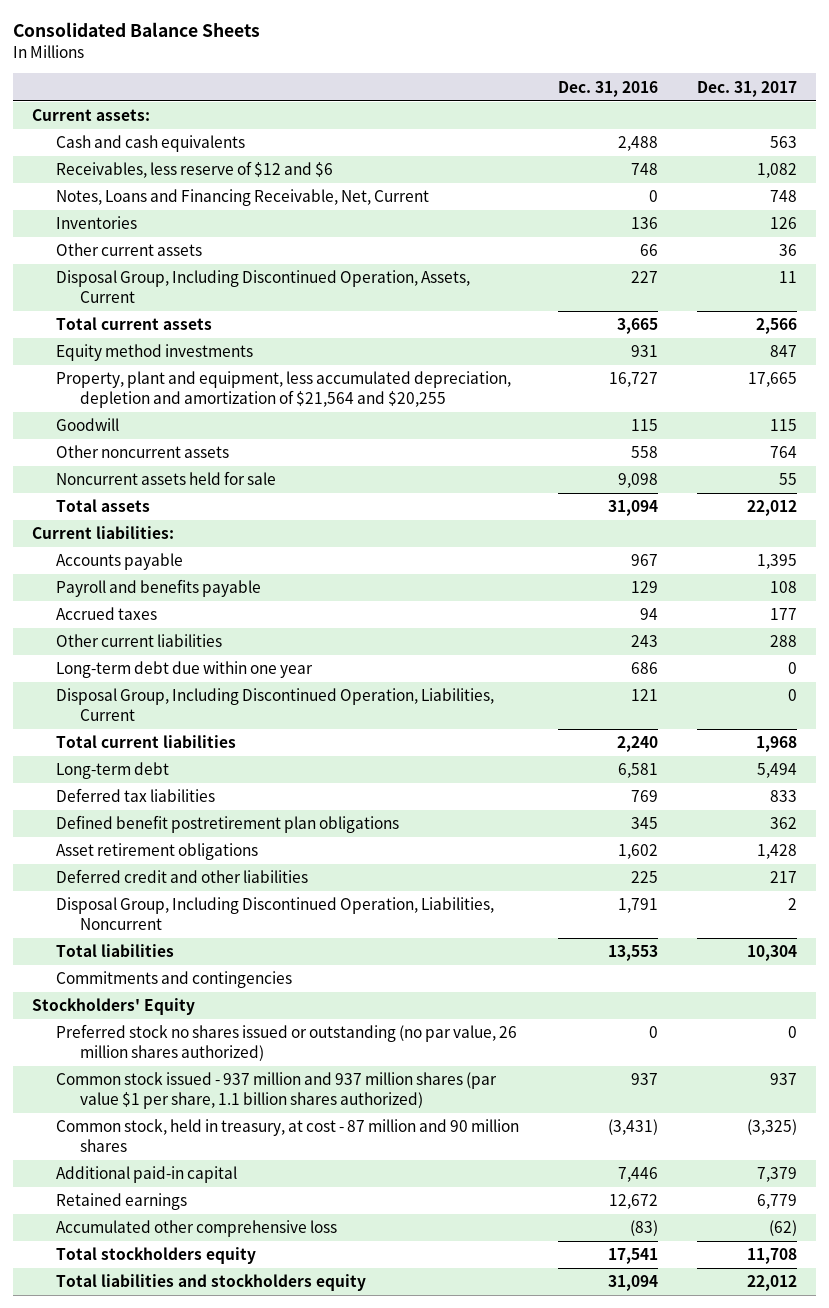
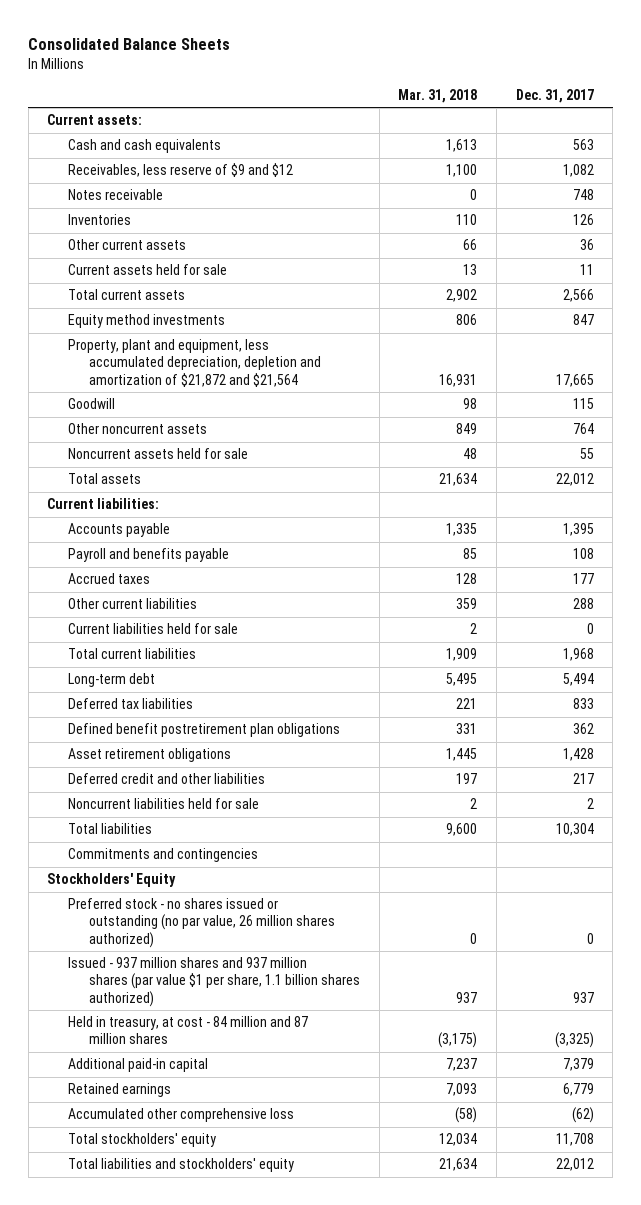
- | Dec. 31, 2016 | Dec. 31, 2017
+ | Mar. 31, 2018 | Dec. 31, 2017
- Receivables, less reserve of $12 and $6 | 748 | 1,082
- Notes, Loans and Financing Receivable, Net, Current | 0 | 748
+ Receivables, less reserve of $9 and $12 | 1,100 | 1,082
+ Notes receivable | 0 | 748
- Disposal Group, Including Discontinued Operation, Assets, Current | 227 | 11
+ Current assets held for sale | 13 | 11
- Property, plant and equipment, less accumulated depreciation, depletion and amortization of $21,564 and $20,255 | 16,727 | 17,665
+ Property, plant and equipment, less accumulated depreciation, depletion and amortization of $21,872 and $21,564 | 16,931 | 17,665
- Long-term debt due within one year | 686 | 0
- Disposal Group, Including Discontinued Operation, Liabilities, Current | 121 | 0
+ Current liabilities held for sale | 2 | 0
- Disposal Group, Including Discontinued Operation, Liabilities, Noncurrent | 1,791 | 2
+ Noncurrent liabilities held for sale | 2 | 2
- Preferred stock no shares issued or outstanding (no par value, 26 million shares authorized) | 0 | 0
- Common stock issued - 937 million and 937 million shares (par value $1 per share, 1.1 billion shares authorized) | 937 | 937
- Common stock, held in treasury, at cost - 87 million and 90 million shares | (3,431) | (3,325)
+ Preferred stock - no shares issued or outstanding (no par value, 26 million shares authorized) | 0 | 0
+ Issued - 937 million shares and 937 million shares (par value $1 per share, 1.1 billion shares authorized) | 937 | 937
+ Held in treasury, at cost - 84 million and 87 million shares | (3,175) | (3,325)
- Total stockholders equity | 17,541 | 11,708
- Total liabilities and stockholders equity | 31,094 | 22,012
+ Total stockholders' equity | 12,034 | 11,708
+ Total liabilities and stockholders' equity | 21,634 | 22,012

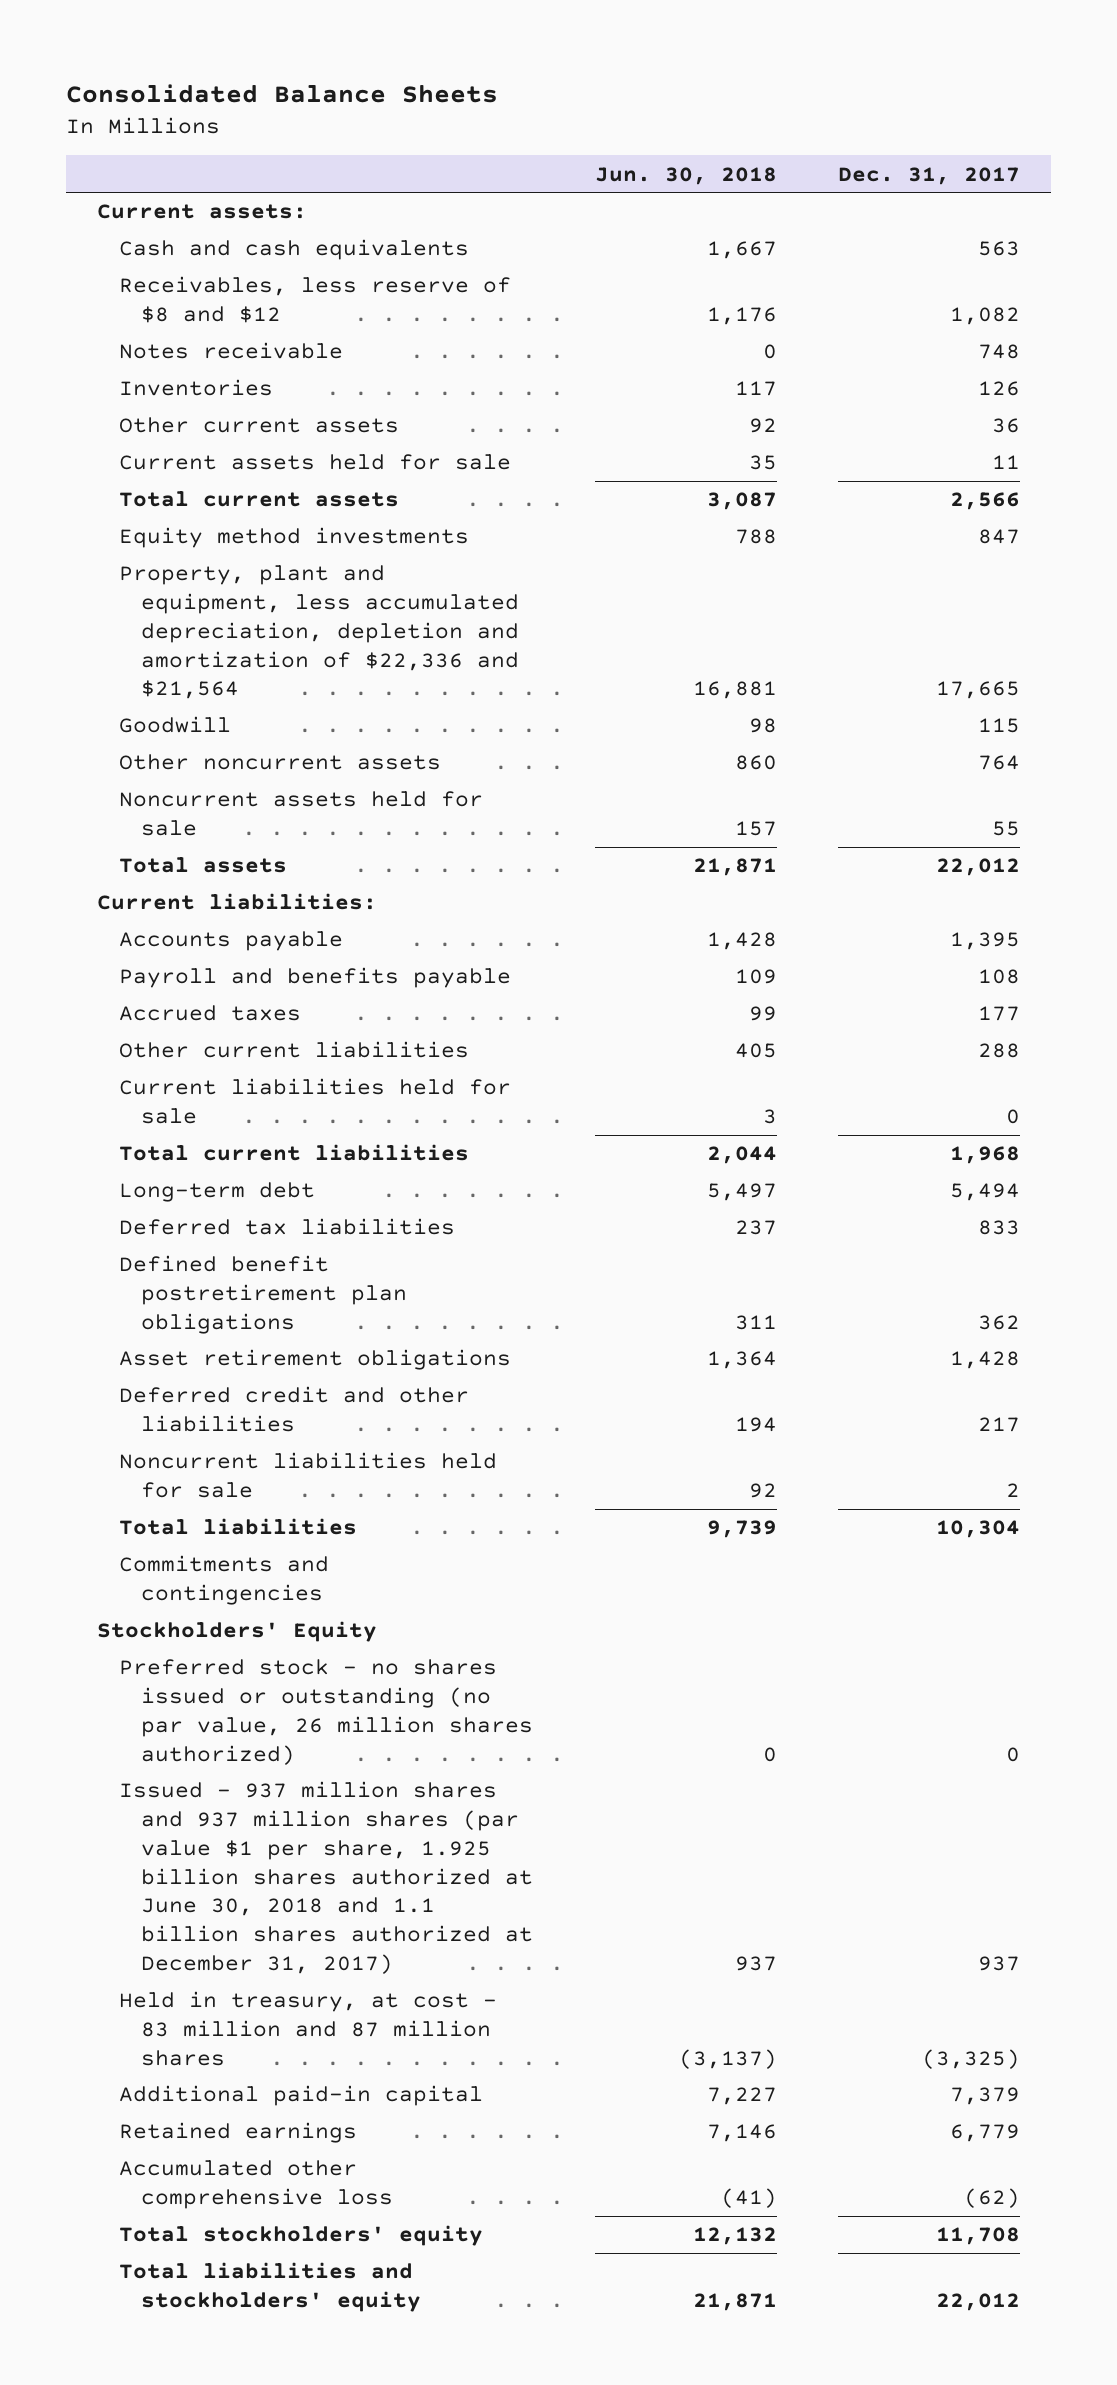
- | Mar. 31, 2018 | Dec. 31, 2017
+ | Jun. 30, 2018 | Dec. 31, 2017
- Receivables, less reserve of $9 and $12 | 1,100 | 1,082
+ Receivables, less reserve of $8 and $12 | 1,176 | 1,082
- Property, plant and equipment, less accumulated depreciation, depletion and amortization of $21,872 and $21,564 | 16,931 | 17,665
+ Property, plant and equipment, less accumulated depreciation, depletion and amortization of $22,336 and $21,564 | 16,881 | 17,665
- Issued - 937 million shares and 937 million shares (par value $1 per share, 1.1 billion shares authorized) | 937 | 937
- Held in treasury, at cost - 84 million and 87 million shares | (3,175) | (3,325)
+ Issued - 937 million shares and 937 million shares (par value $1 per share, 1.925 billion shares authorized at June 30, 2018 and 1.1 billion shares authorized at December 31, 2017) | 937 | 937
+ Held in treasury, at cost - 83 million and 87 million shares | (3,137) | (3,325)

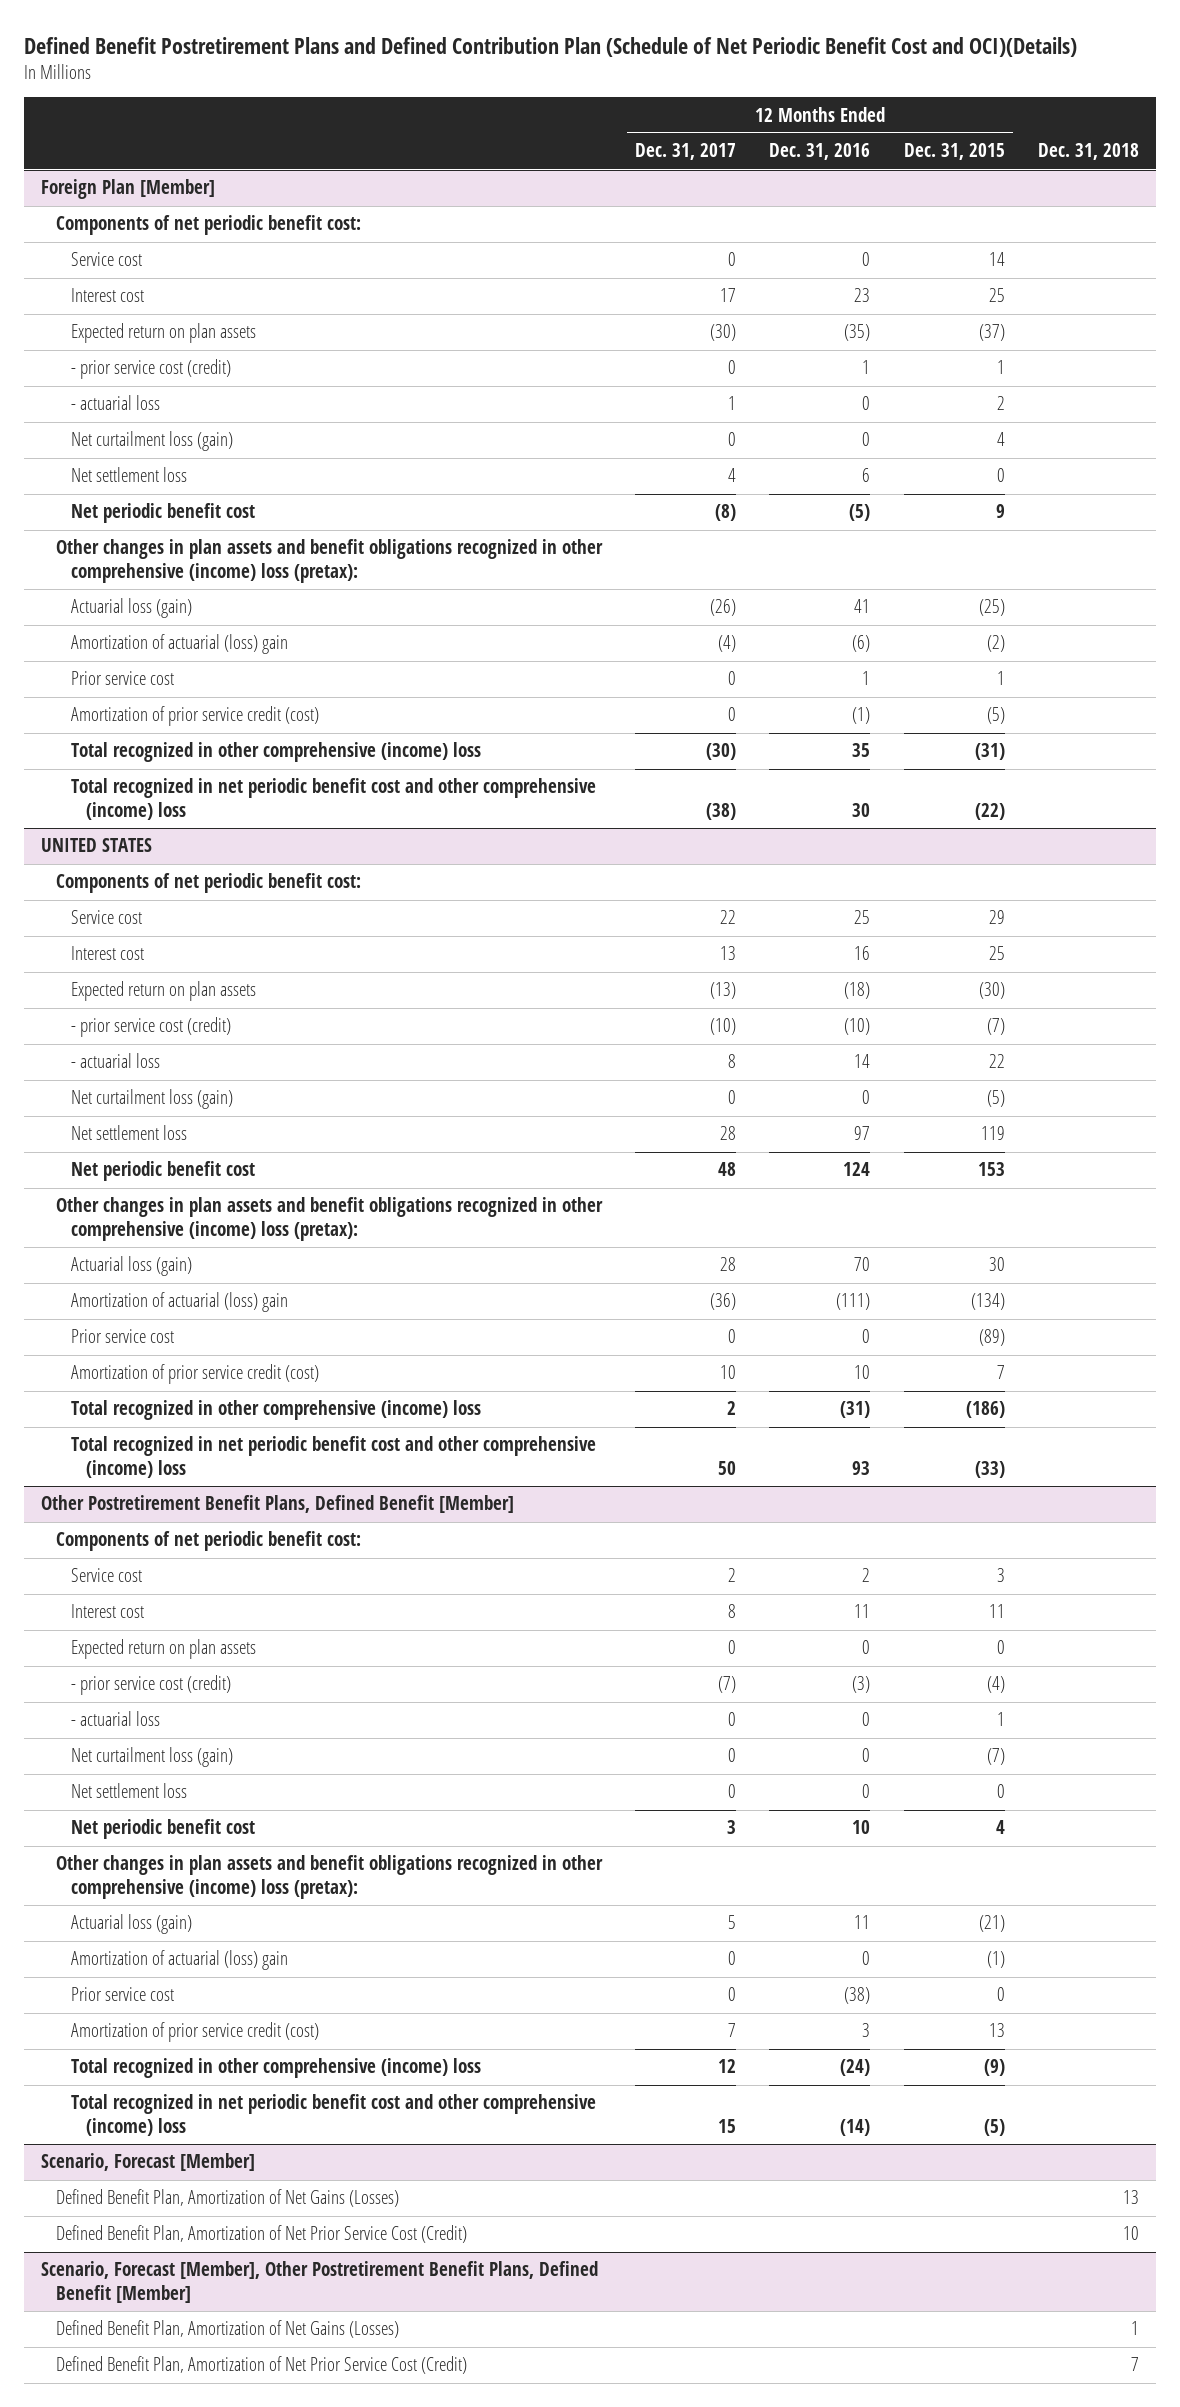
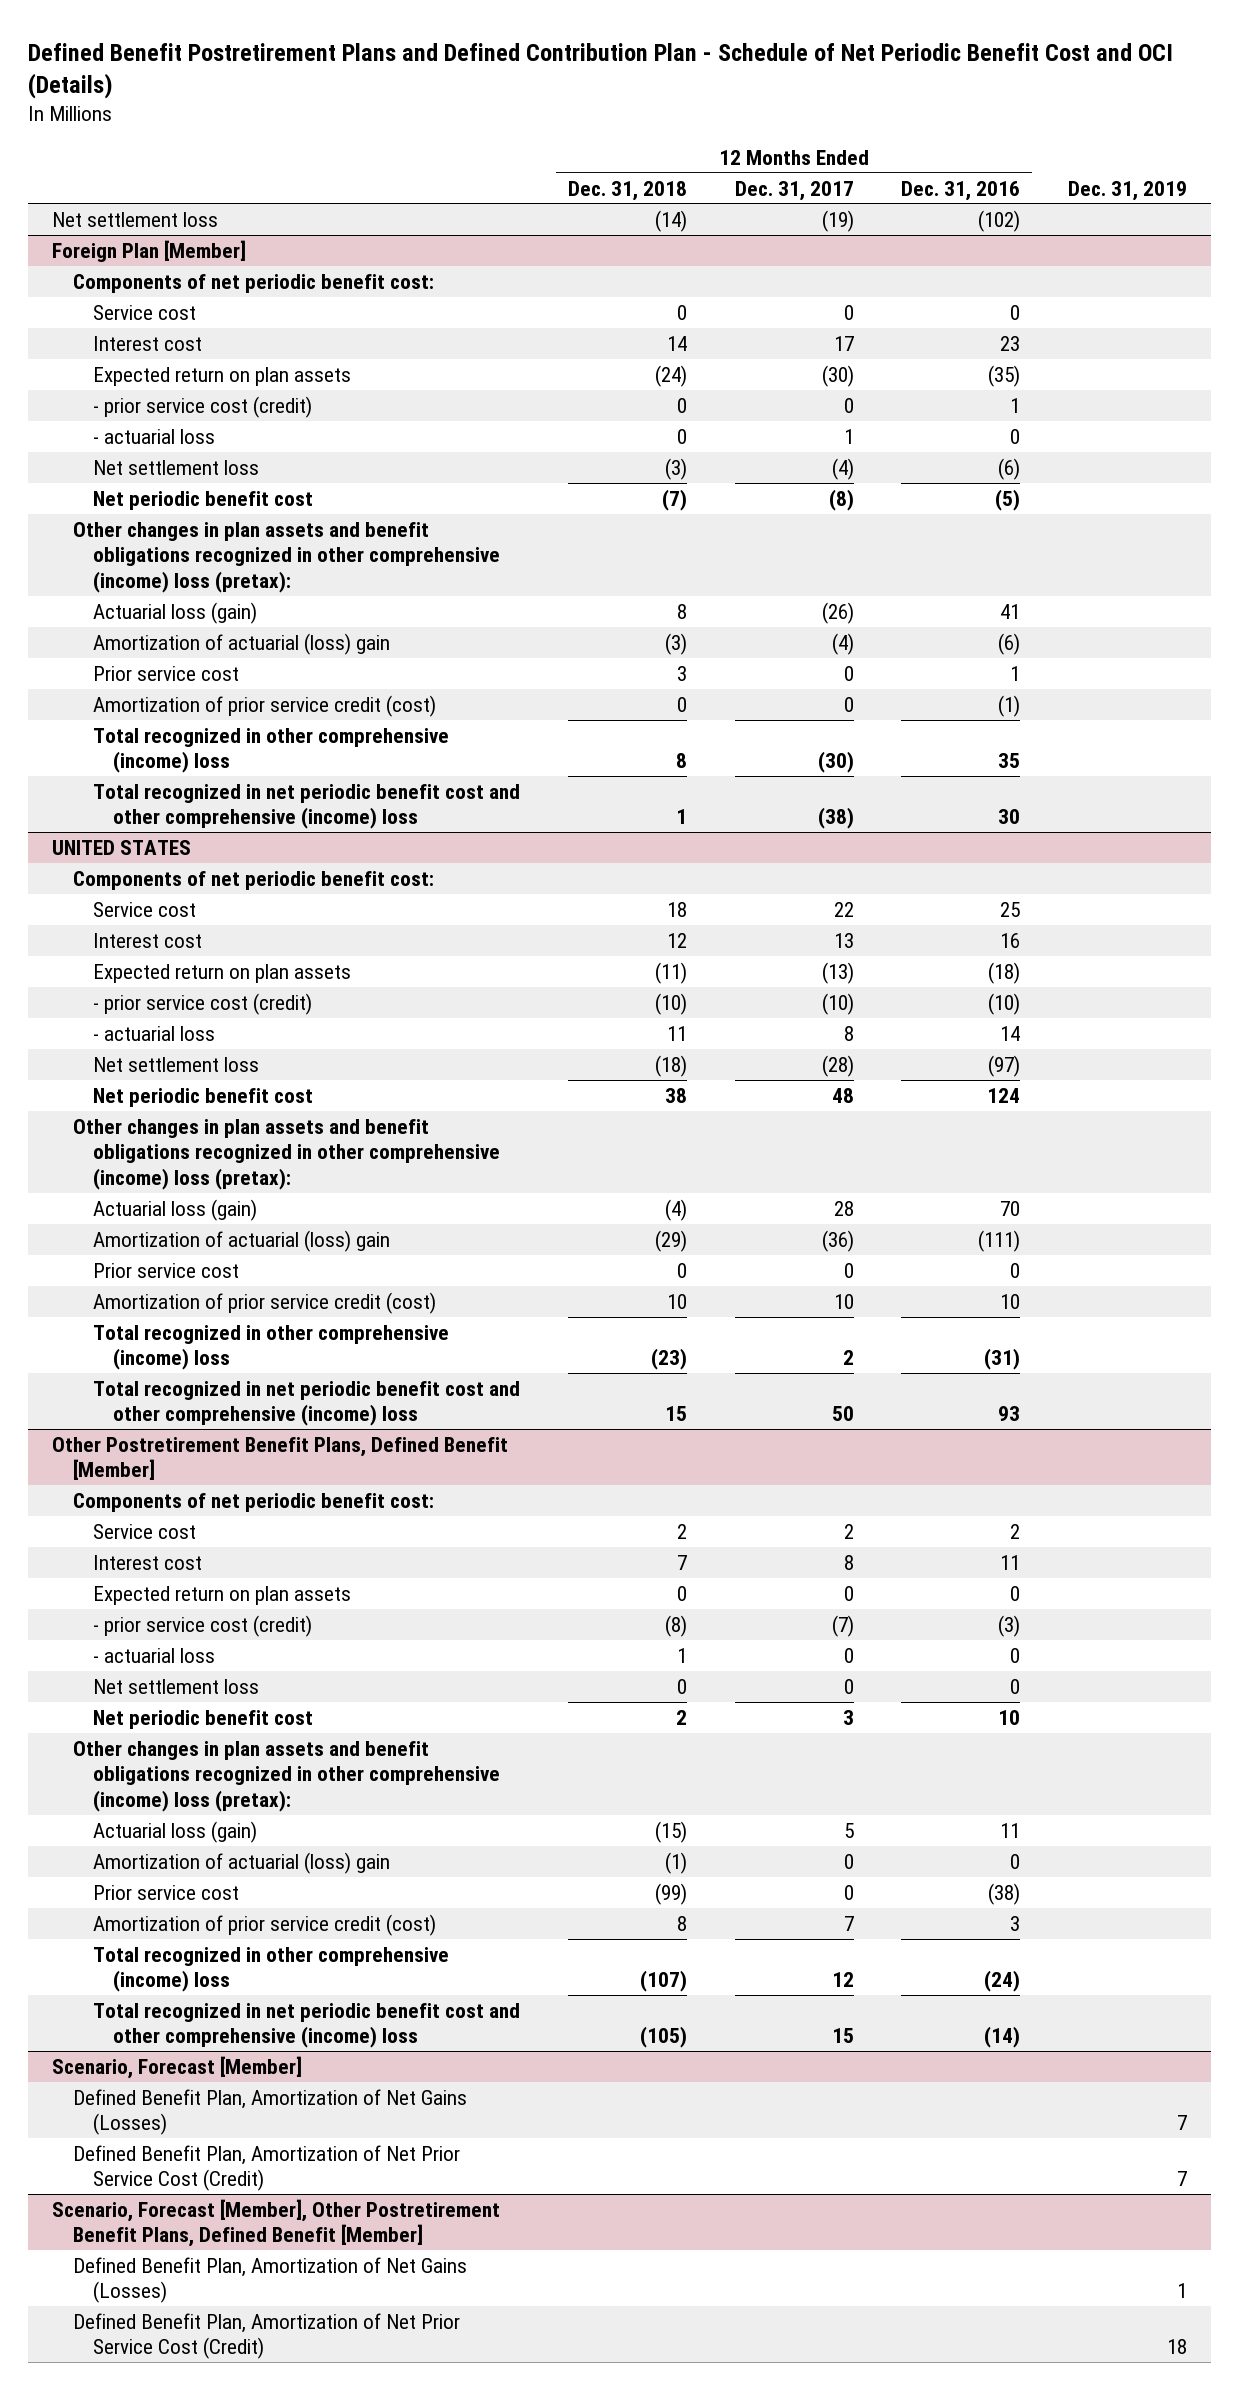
- Defined Benefit Postretirement Plans and Defined Contribution Plan (Schedule of Net Periodic Benefit Cost and OCI)(Details)
+ Defined Benefit Postretirement Plans and Defined Contribution Plan - Schedule of Net Periodic Benefit Cost and OCI (Details)
- | 12 Months Ended Dec. 31, 2017 | 12 Months Ended Dec. 31, 2016 | 12 Months Ended Dec. 31, 2015 | Dec. 31, 2018
+ | 12 Months Ended Dec. 31, 2018 | 12 Months Ended Dec. 31, 2017 | 12 Months Ended Dec. 31, 2016 | Dec. 31, 2019
+ Net settlement loss | (14) | (19) | (102) |
@ Foreign Plan [Member]
- Net curtailment loss (gain) | 0 | 0 | 4 |
- Net settlement loss | 4 | 6 | 0 |
+ Net settlement loss | (3) | (4) | (6) |
@ UNITED STATES
- Net curtailment loss (gain) | 0 | 0 | (5) |
- Net settlement loss | 28 | 97 | 119 |
+ Net settlement loss | (18) | (28) | (97) |
@ Other Postretirement Benefit Plans, Defined Benefit [Member]
- Net curtailment loss (gain) | 0 | 0 | (7) |

